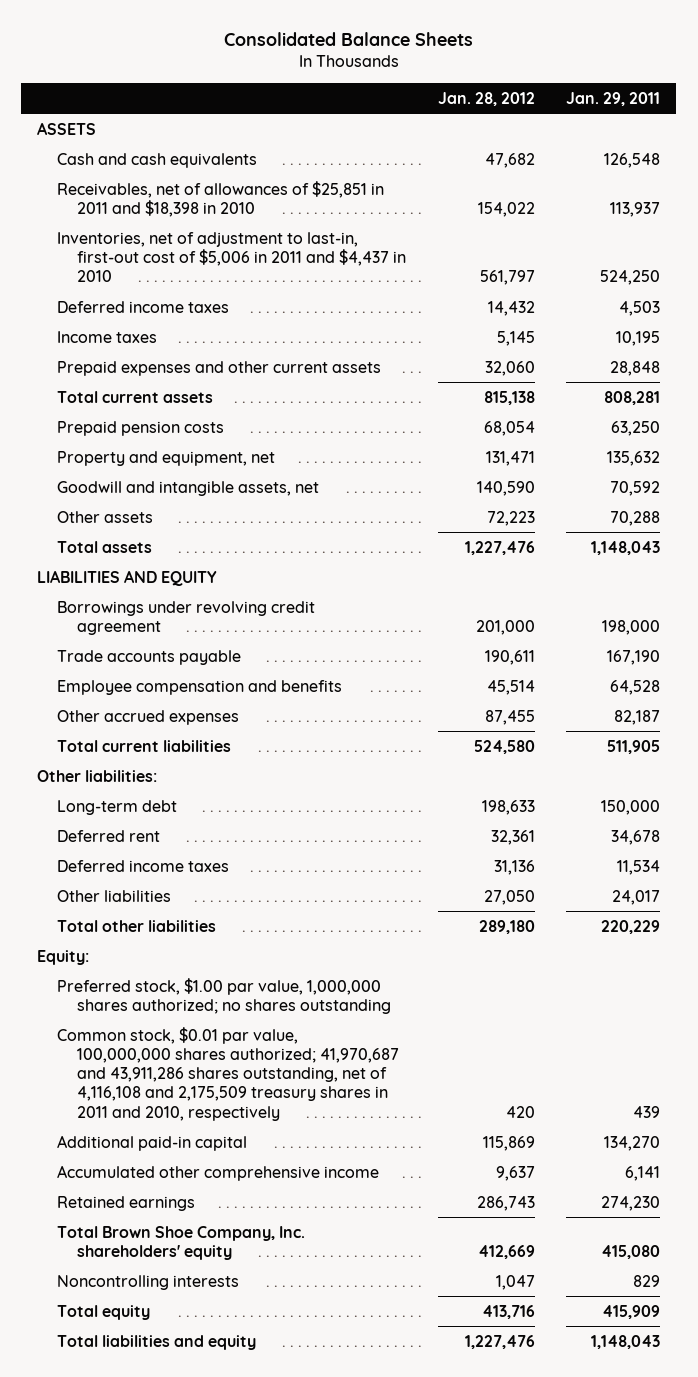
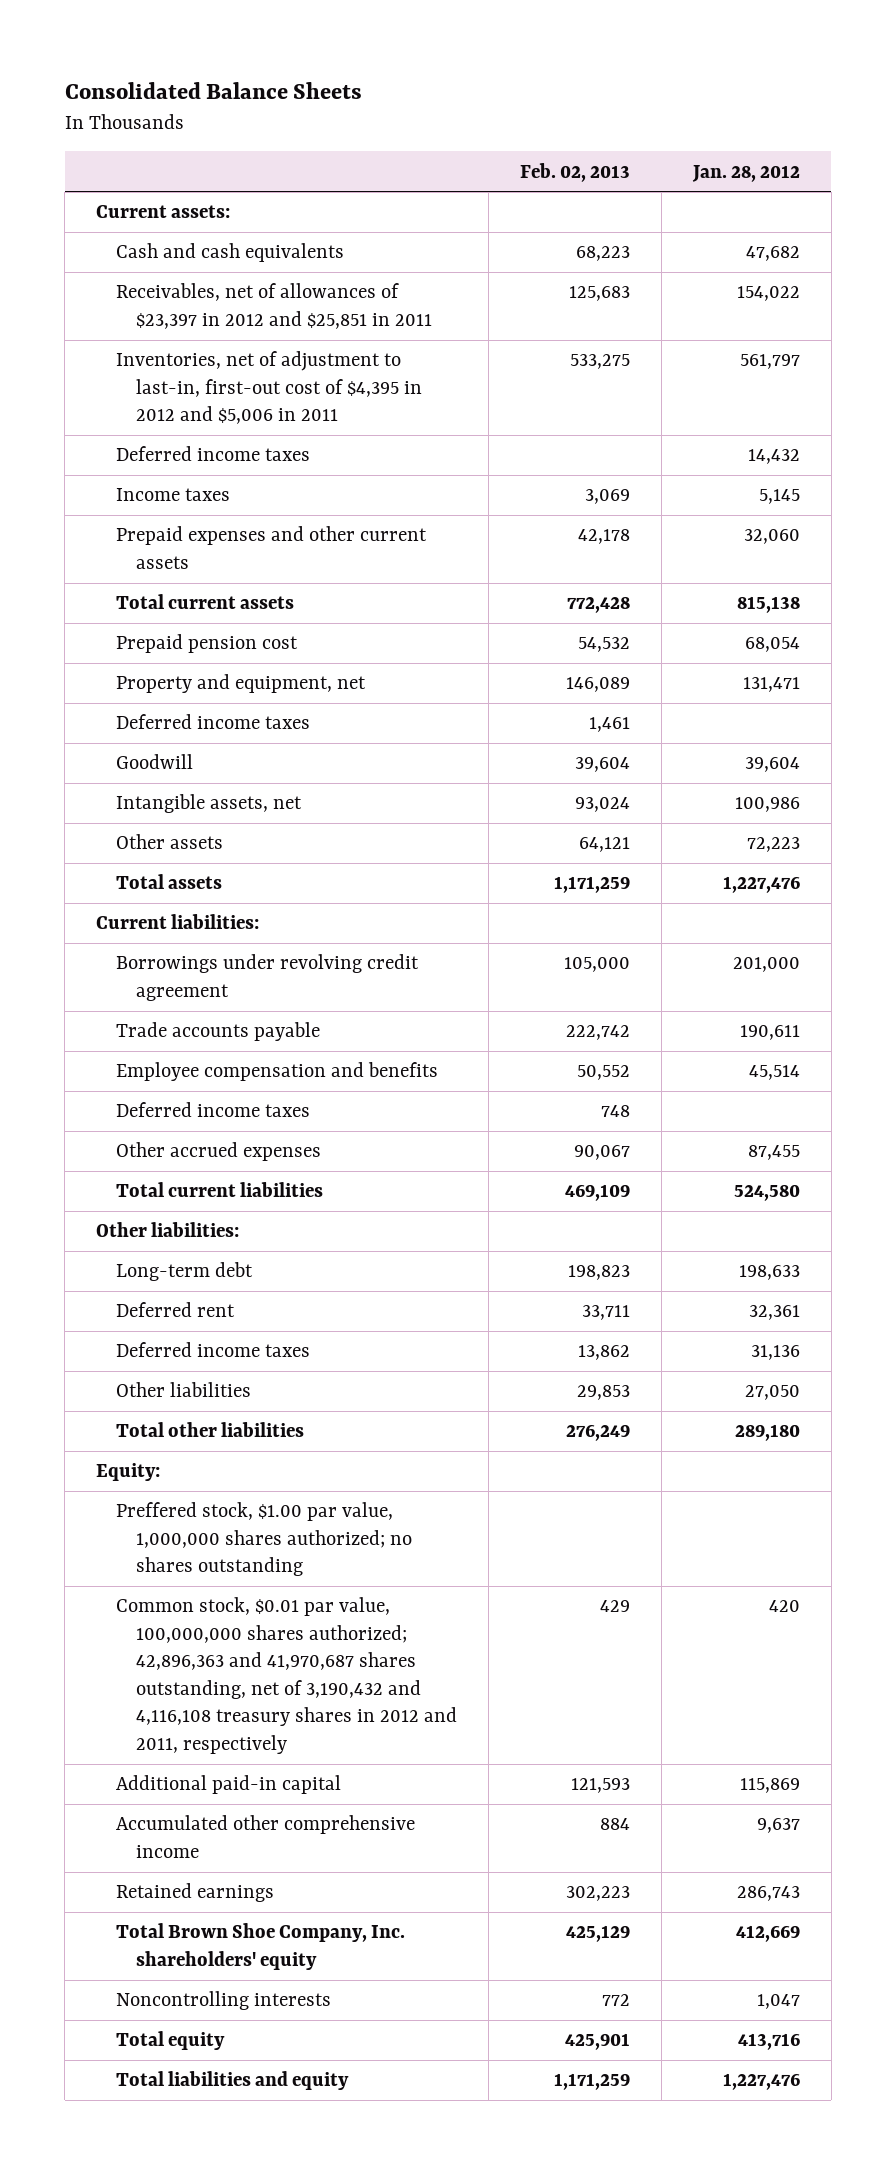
- | Jan. 28, 2012 | Jan. 29, 2011
+ | Feb. 02, 2013 | Jan. 28, 2012
- ASSETS
+ Current assets:
- Receivables, net of allowances of $25,851 in 2011 and $18,398 in 2010 | 154,022 | 113,937
- Inventories, net of adjustment to last-in, first-out cost of $5,006 in 2011 and $4,437 in 2010 | 561,797 | 524,250
+ Receivables, net of allowances of $23,397 in 2012 and $25,851 in 2011 | 125,683 | 154,022
+ Inventories, net of adjustment to last-in, first-out cost of $4,395 in 2012 and $5,006 in 2011 | 533,275 | 561,797
- Prepaid pension costs | 68,054 | 63,250
+ Prepaid pension cost | 54,532 | 68,054
- Goodwill and intangible assets, net | 140,590 | 70,592
+ Deferred income taxes | 1,461 |
+ Goodwill | 39,604 | 39,604
+ Intangible assets, net | 93,024 | 100,986
- LIABILITIES AND EQUITY
+ Current liabilities:
+ Deferred income taxes | 748 |
- Preferred stock, $1.00 par value, 1,000,000 shares authorized; no shares outstanding
- Common stock, $0.01 par value, 100,000,000 shares authorized; 41,970,687 and 43,911,286 shares outstanding, net of 4,116,108 and 2,175,509 treasury shares in 2011 and 2010, respectively | 420 | 439
+ Preffered stock, $1.00 par value, 1,000,000 shares authorized; no shares outstanding
+ Common stock, $0.01 par value, 100,000,000 shares authorized; 42,896,363 and 41,970,687 shares outstanding, net of 3,190,432 and 4,116,108 treasury shares in 2012 and 2011, respectively | 429 | 420

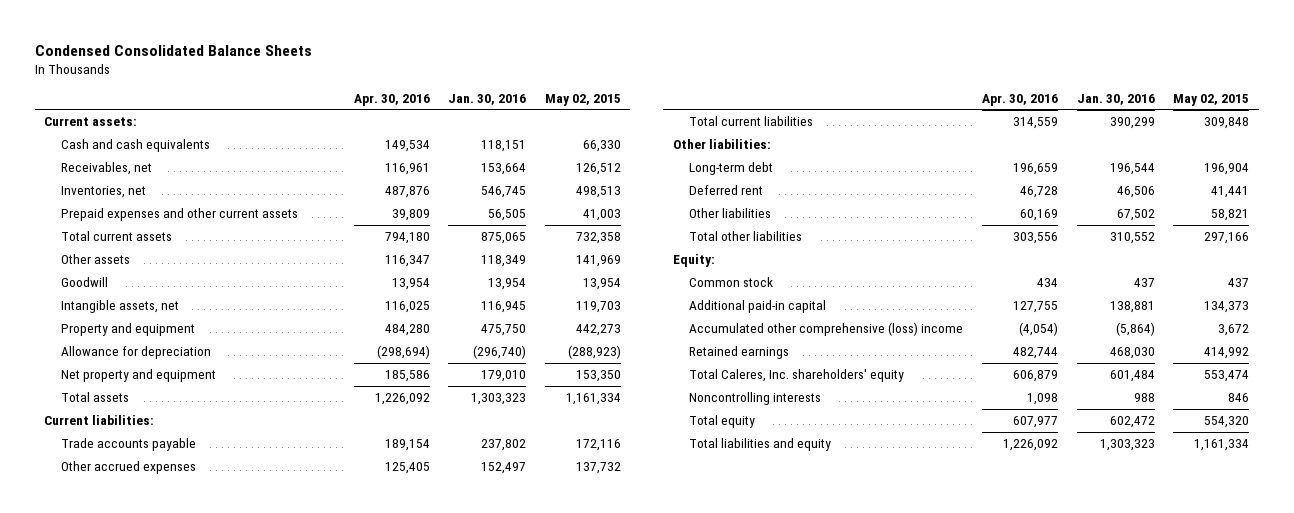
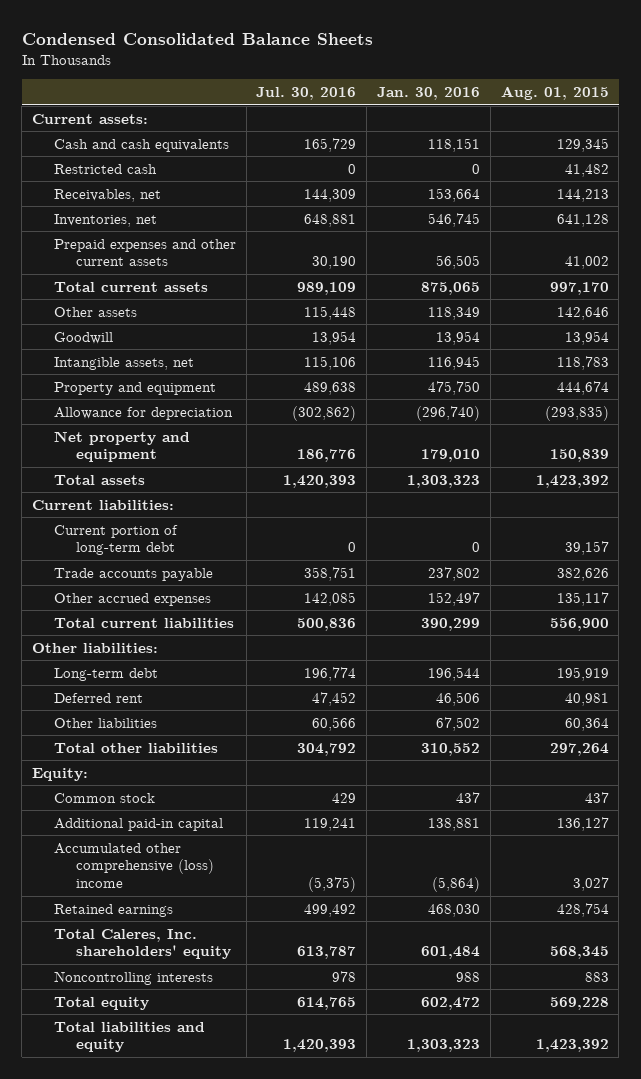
- | Apr. 30, 2016 | Jan. 30, 2016 | May 02, 2015
+ | Jul. 30, 2016 | Jan. 30, 2016 | Aug. 01, 2015
+ Restricted cash | 0 | 0 | 41,482
+ Current portion of long-term debt | 0 | 0 | 39,157

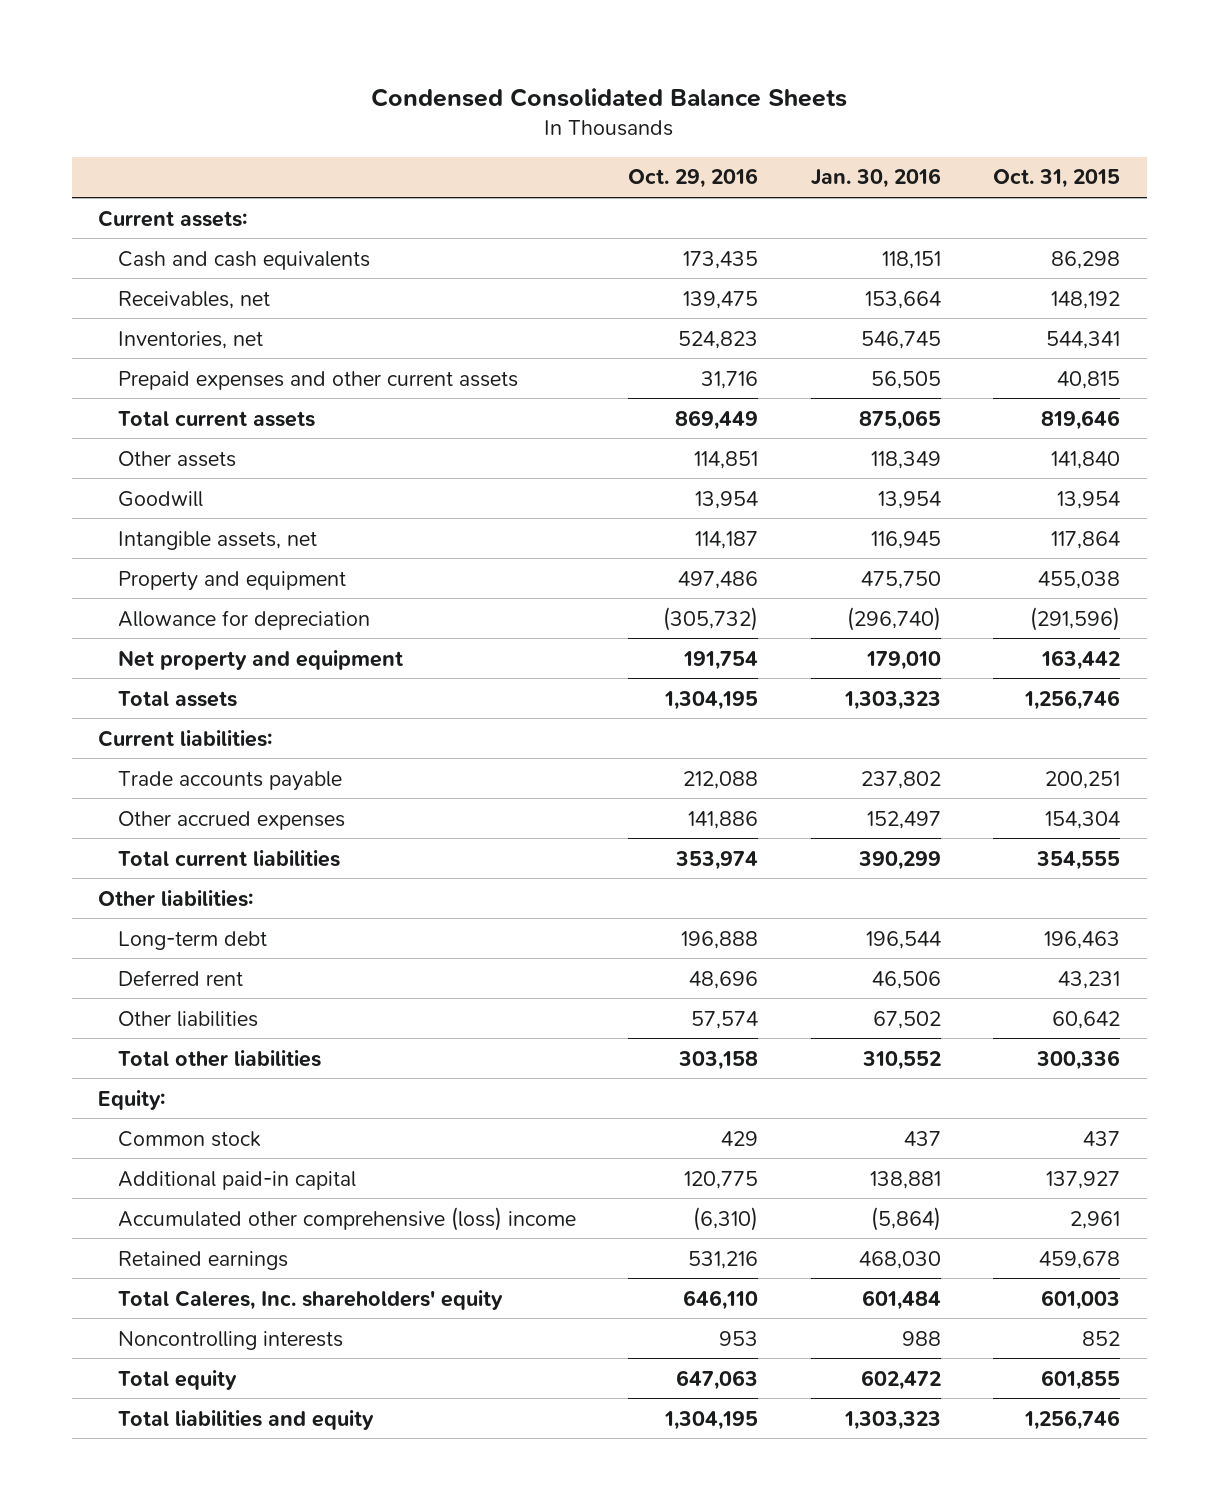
- | Jul. 30, 2016 | Jan. 30, 2016 | Aug. 01, 2015
+ | Oct. 29, 2016 | Jan. 30, 2016 | Oct. 31, 2015
- Restricted cash | 0 | 0 | 41,482
- Current portion of long-term debt | 0 | 0 | 39,157

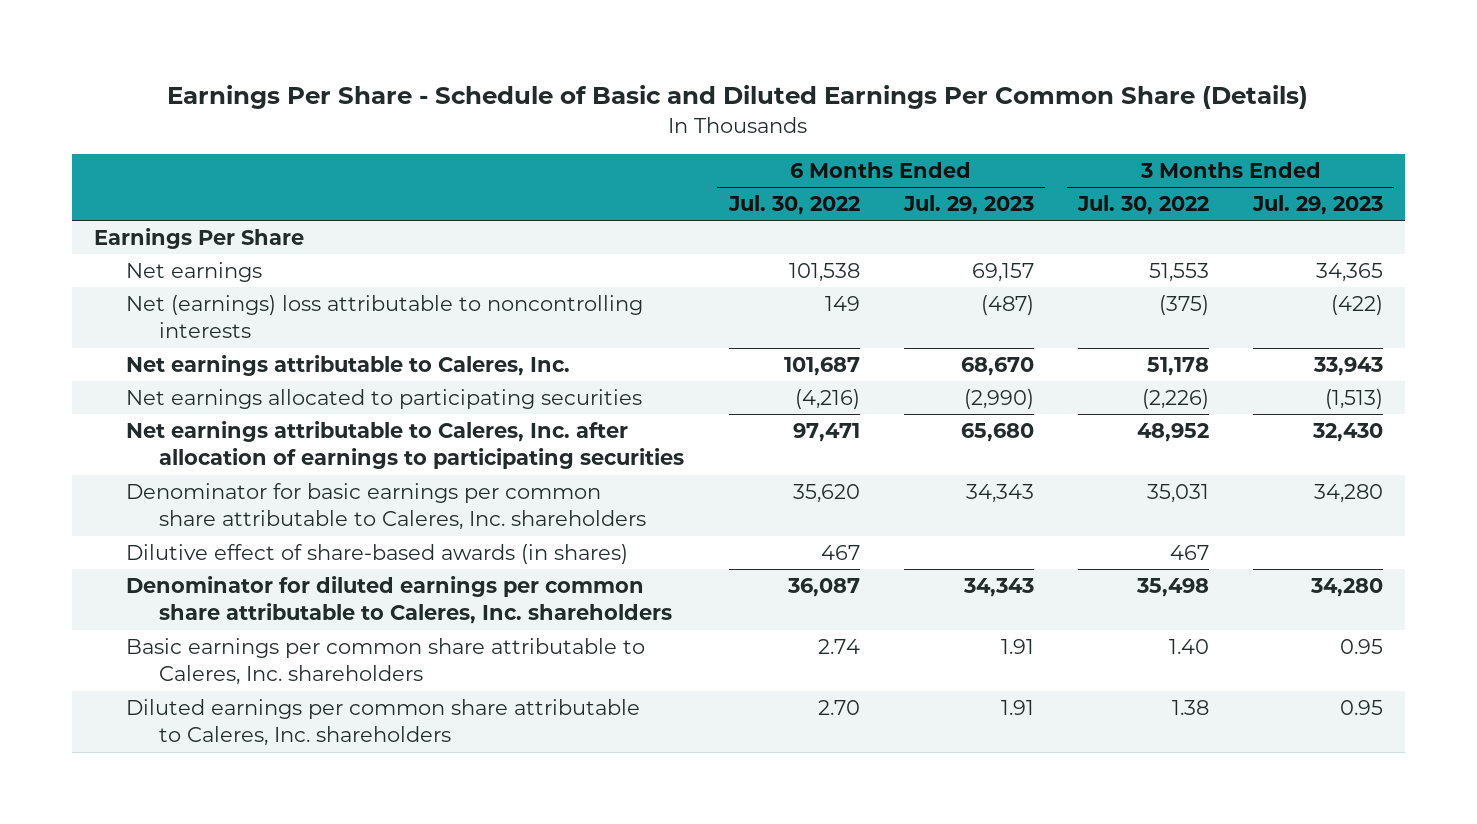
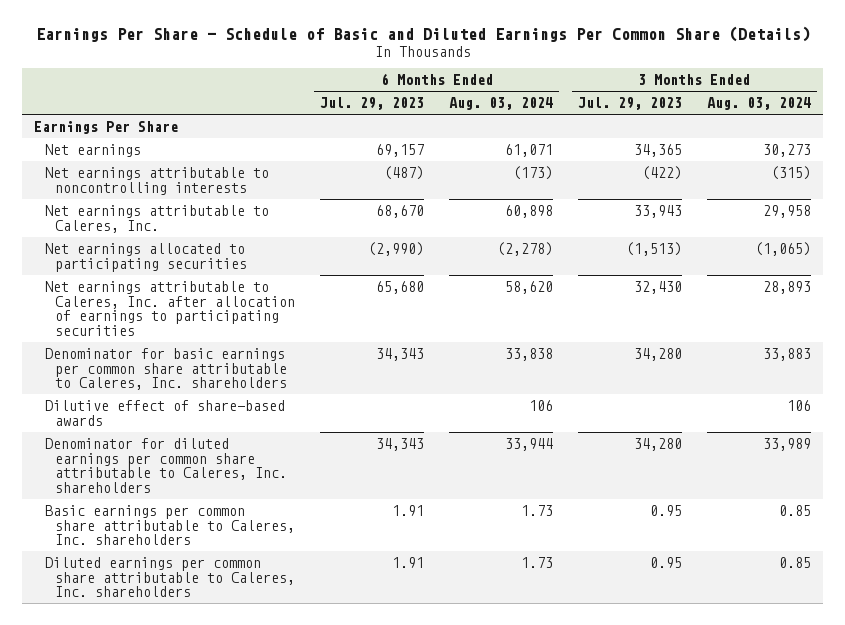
- | 6 Months Ended Jul. 30, 2022 | 6 Months Ended Jul. 29, 2023 | 3 Months Ended Jul. 30, 2022 | 3 Months Ended Jul. 29, 2023
+ | 6 Months Ended Jul. 29, 2023 | 6 Months Ended Aug. 03, 2024 | 3 Months Ended Jul. 29, 2023 | 3 Months Ended Aug. 03, 2024
- Net (earnings) loss attributable to noncontrolling interests | 149 | (487) | (375) | (422)
+ Net earnings attributable to noncontrolling interests | (487) | (173) | (422) | (315)
- Dilutive effect of share-based awards (in shares) | 467 | | 467 |
+ Dilutive effect of share-based awards | | 106 | | 106

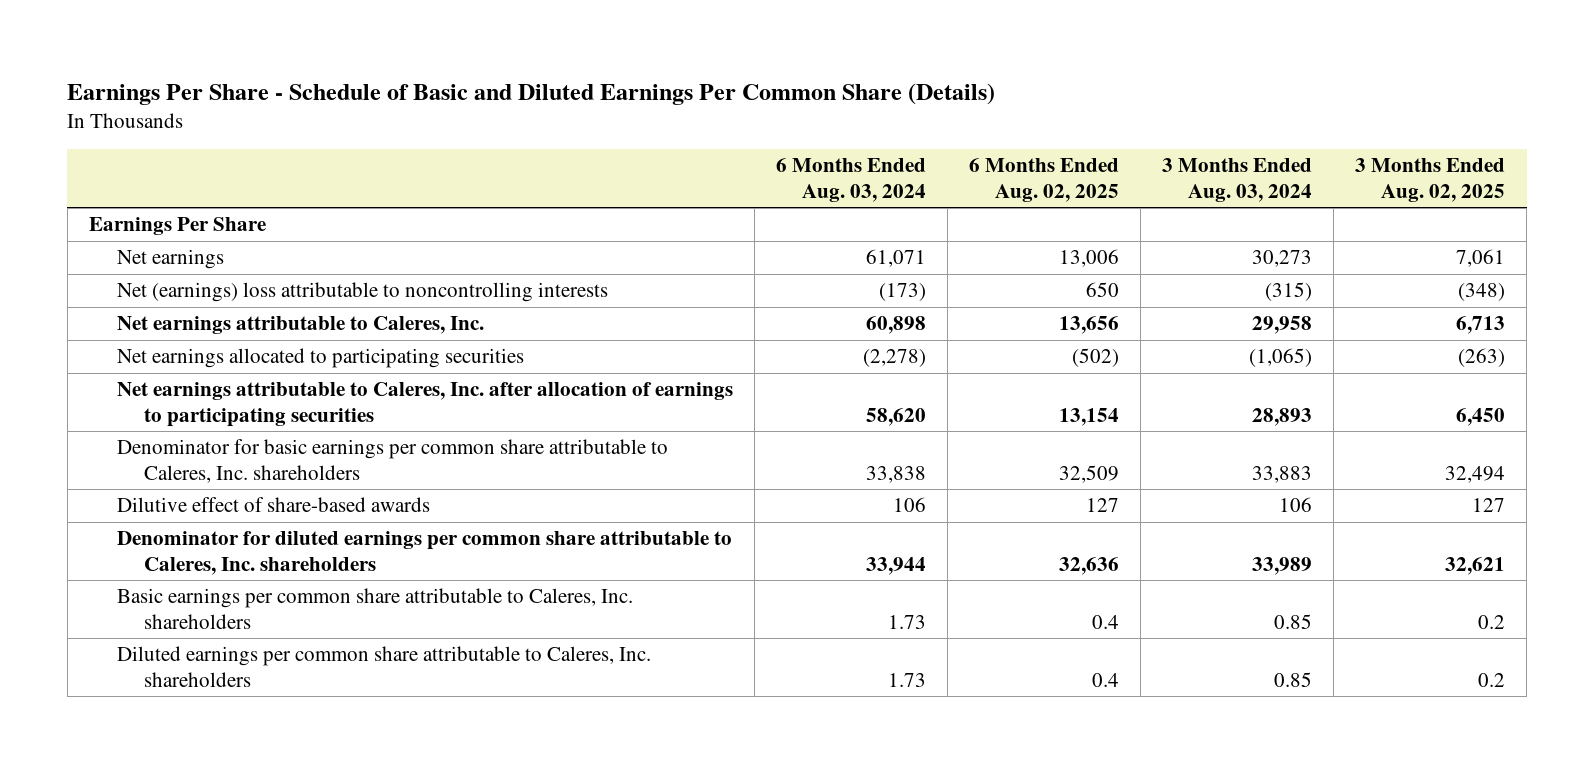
- | 6 Months Ended Jul. 29, 2023 | 6 Months Ended Aug. 03, 2024 | 3 Months Ended Jul. 29, 2023 | 3 Months Ended Aug. 03, 2024
+ | 6 Months Ended Aug. 03, 2024 | 6 Months Ended Aug. 02, 2025 | 3 Months Ended Aug. 03, 2024 | 3 Months Ended Aug. 02, 2025
- Net earnings attributable to noncontrolling interests | (487) | (173) | (422) | (315)
+ Net (earnings) loss attributable to noncontrolling interests | (173) | 650 | (315) | (348)

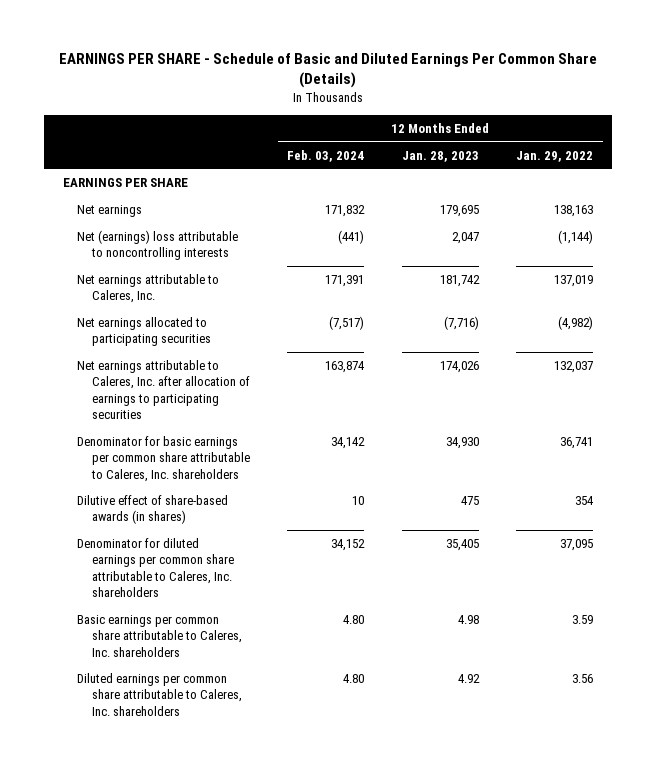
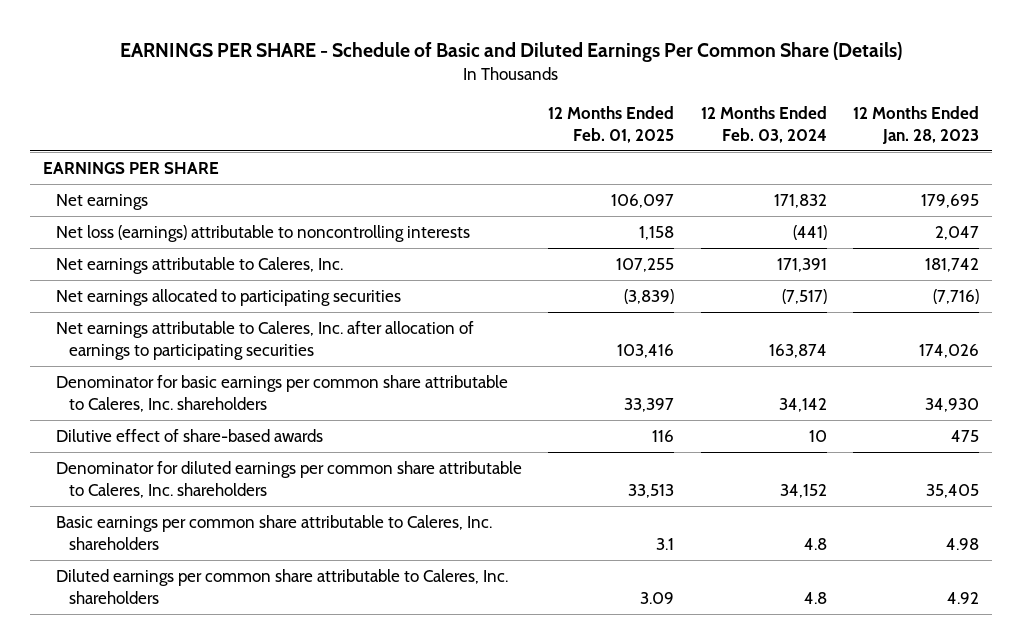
- | 12 Months Ended Feb. 03, 2024 | 12 Months Ended Jan. 28, 2023 | 12 Months Ended Jan. 29, 2022
+ | 12 Months Ended Feb. 01, 2025 | 12 Months Ended Feb. 03, 2024 | 12 Months Ended Jan. 28, 2023
- Net (earnings) loss attributable to noncontrolling interests | (441) | 2,047 | (1,144)
+ Net loss (earnings) attributable to noncontrolling interests | 1,158 | (441) | 2,047
- Dilutive effect of share-based awards (in shares) | 10 | 475 | 354
+ Dilutive effect of share-based awards | 116 | 10 | 475
- Basic earnings per common share attributable to Caleres, Inc. shareholders | 4.80 | 4.98 | 3.59
- Diluted earnings per common share attributable to Caleres, Inc. shareholders | 4.80 | 4.92 | 3.56
+ Basic earnings per common share attributable to Caleres, Inc. shareholders | 3.1 | 4.8 | 4.98
+ Diluted earnings per common share attributable to Caleres, Inc. shareholders | 3.09 | 4.8 | 4.92

